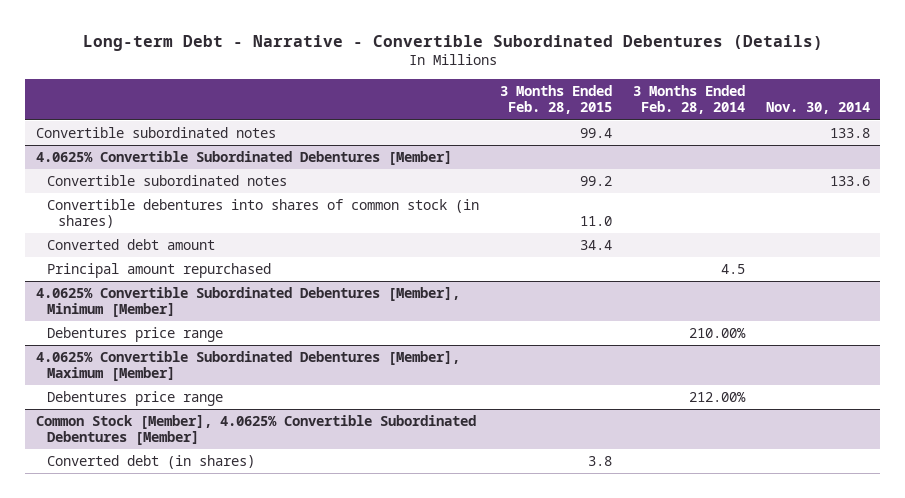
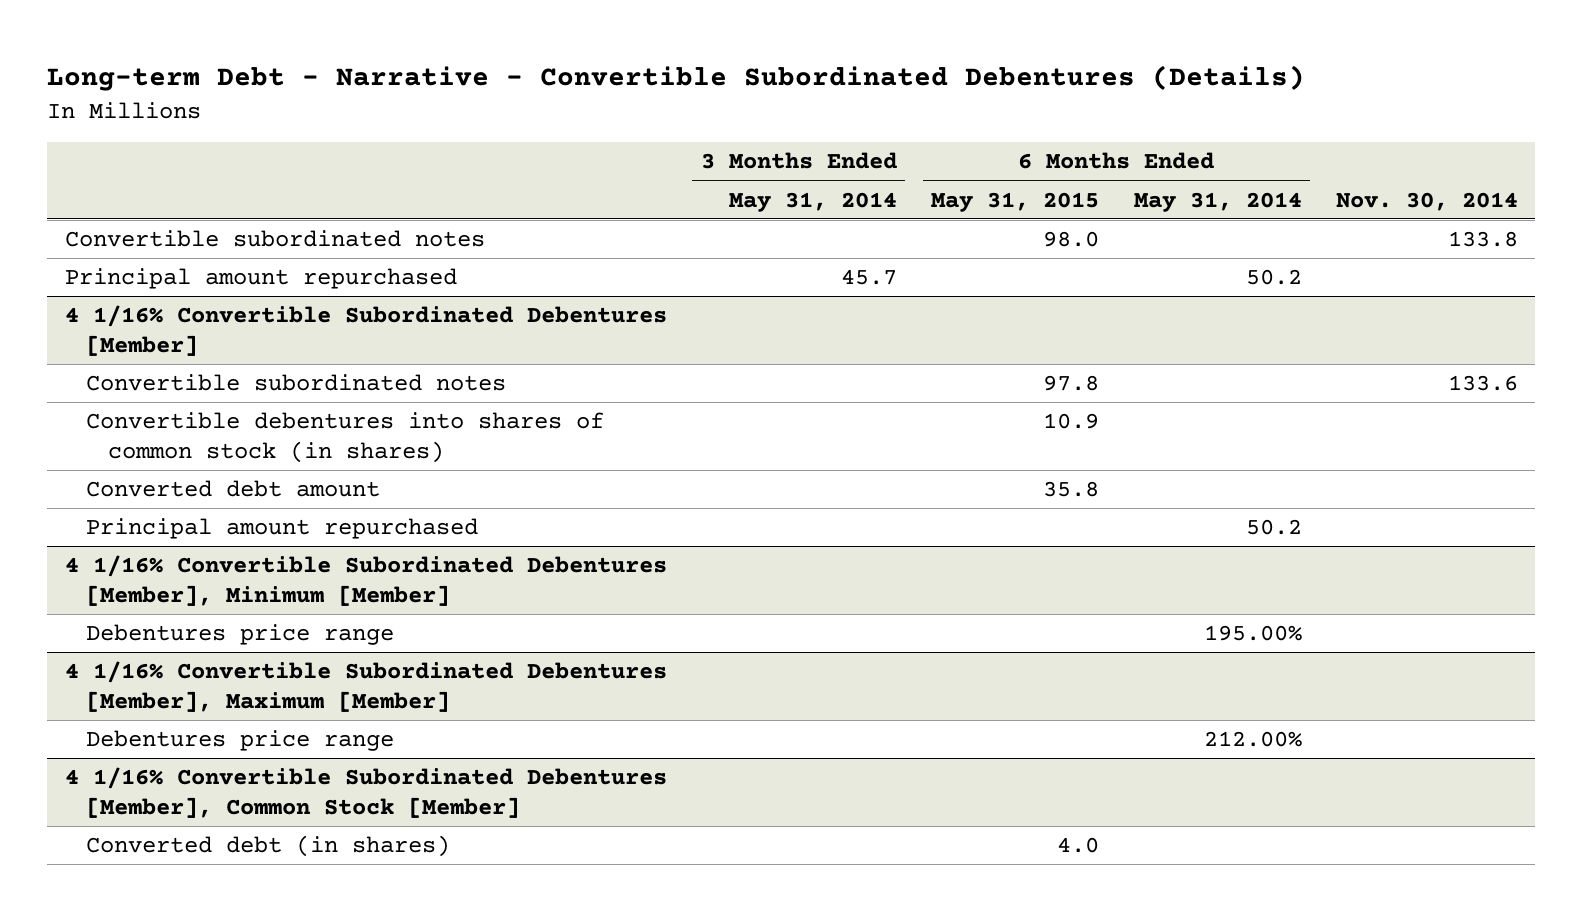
- | 3 Months Ended Feb. 28, 2015 | 3 Months Ended Feb. 28, 2014 | Nov. 30, 2014
+ | 3 Months Ended May 31, 2014 | 6 Months Ended May 31, 2015 | 6 Months Ended May 31, 2014 | Nov. 30, 2014
- 4.0625% Convertible Subordinated Debentures [Member]
+ Principal amount repurchased | 45.7 | | 50.2 |
+ 4 1/16% Convertible Subordinated Debentures [Member]
- 4.0625% Convertible Subordinated Debentures [Member], Minimum [Member]
+ 4 1/16% Convertible Subordinated Debentures [Member], Minimum [Member]
- 4.0625% Convertible Subordinated Debentures [Member], Maximum [Member]
+ 4 1/16% Convertible Subordinated Debentures [Member], Maximum [Member]
- Common Stock [Member], 4.0625% Convertible Subordinated Debentures [Member]
+ 4 1/16% Convertible Subordinated Debentures [Member], Common Stock [Member]

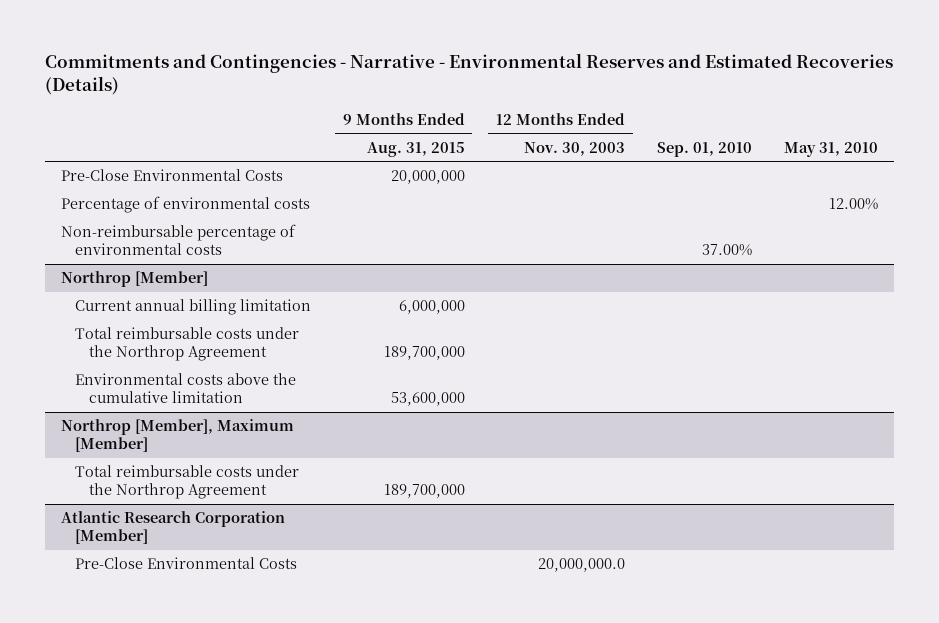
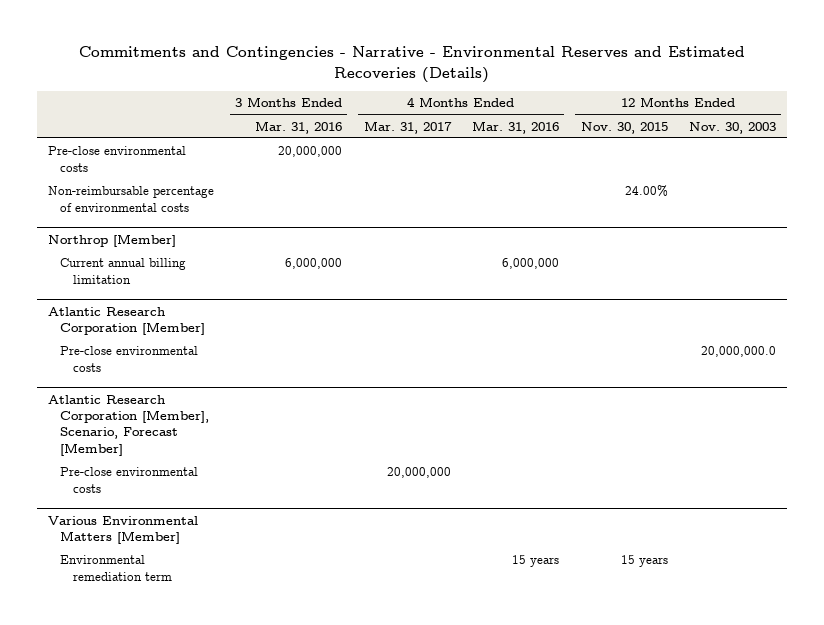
- | 9 Months Ended Aug. 31, 2015 | 12 Months Ended Nov. 30, 2003 | Sep. 01, 2010 | May 31, 2010
+ | 3 Months Ended Mar. 31, 2016 | 4 Months Ended Mar. 31, 2017 | 4 Months Ended Mar. 31, 2016 | 12 Months Ended Nov. 30, 2015 | 12 Months Ended Nov. 30, 2003
- Pre-Close Environmental Costs | 20,000,000 | | |
- Percentage of environmental costs | | | | 12.00%
+ Pre-close environmental costs | 20,000,000 | | | |
@ Northrop [Member]
- Total reimbursable costs under the Northrop Agreement | 189,700,000 | | |
- Environmental costs above the cumulative limitation | 53,600,000 | | |
- Northrop [Member], Maximum [Member]
- Total reimbursable costs under the Northrop Agreement | 189,700,000 | | |
@ Atlantic Research Corporation [Member]
- Pre-Close Environmental Costs | | 20,000,000.0 | |
+ Pre-close environmental costs | | | | | 20,000,000.0
+ Atlantic Research Corporation [Member], Scenario, Forecast [Member]
+ Pre-close environmental costs | | 20,000,000 | | |
+ Various Environmental Matters [Member]
+ Environmental remediation term | | | 15 years | 15 years |

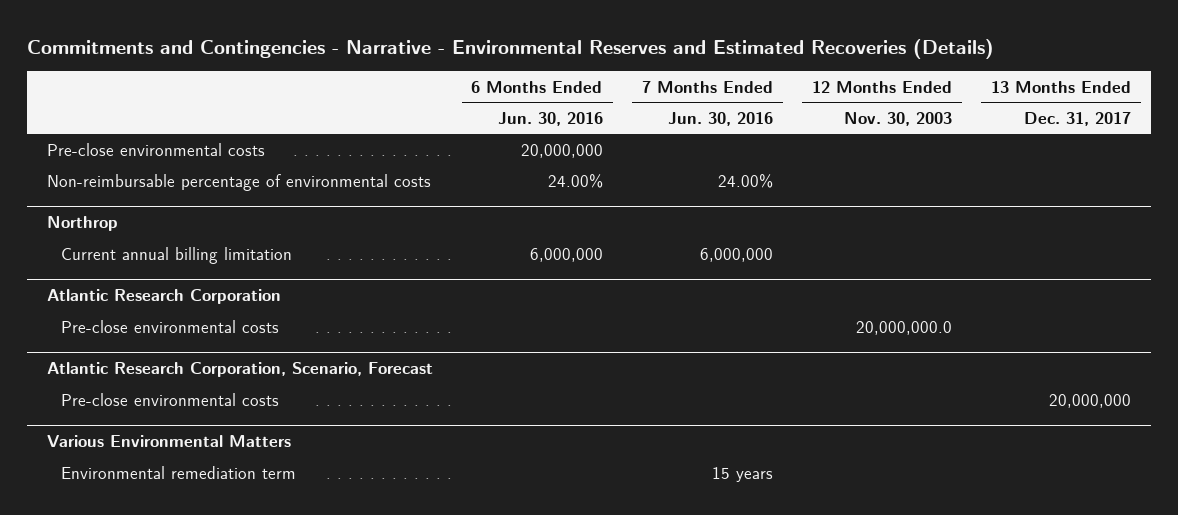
- | 3 Months Ended Mar. 31, 2016 | 4 Months Ended Mar. 31, 2017 | 4 Months Ended Mar. 31, 2016 | 12 Months Ended Nov. 30, 2015 | 12 Months Ended Nov. 30, 2003
+ | 6 Months Ended Jun. 30, 2016 | 7 Months Ended Jun. 30, 2016 | 12 Months Ended Nov. 30, 2003 | 13 Months Ended Dec. 31, 2017
- Northrop [Member]
+ Northrop
- Atlantic Research Corporation [Member]
+ Atlantic Research Corporation
- Atlantic Research Corporation [Member], Scenario, Forecast [Member]
+ Atlantic Research Corporation, Scenario, Forecast
- Various Environmental Matters [Member]
+ Various Environmental Matters

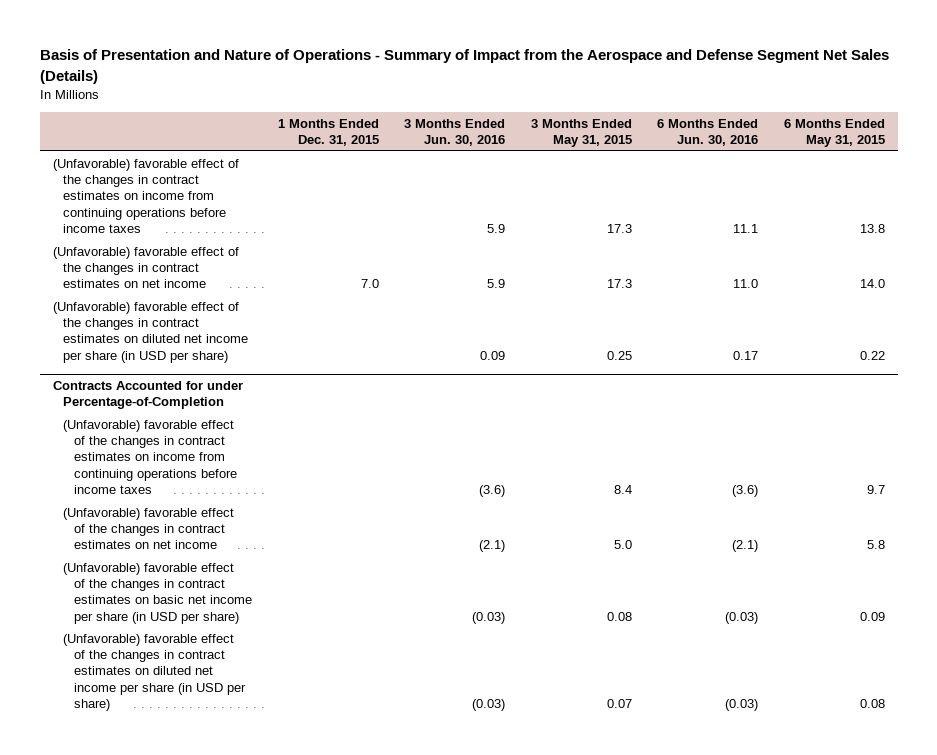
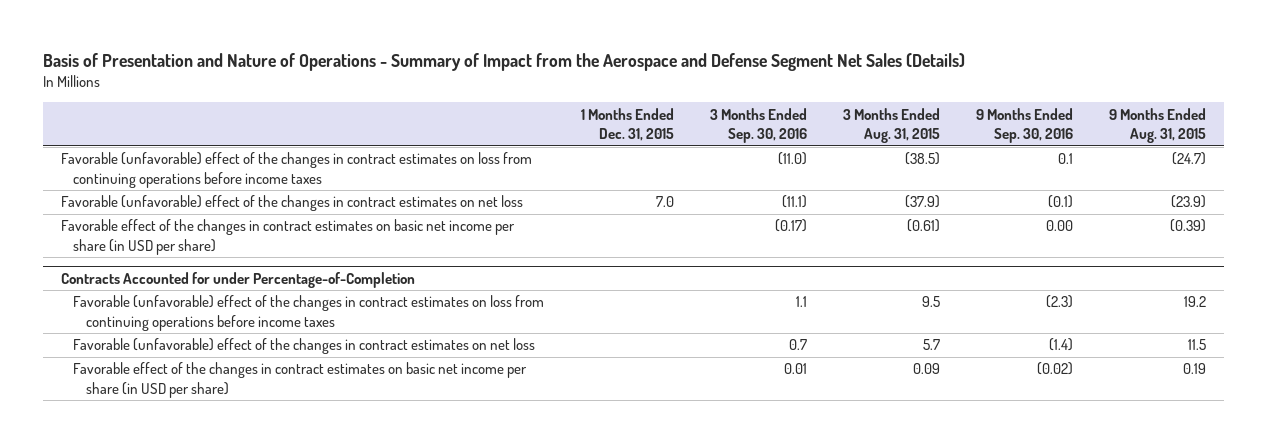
- | 1 Months Ended Dec. 31, 2015 | 3 Months Ended Jun. 30, 2016 | 3 Months Ended May 31, 2015 | 6 Months Ended Jun. 30, 2016 | 6 Months Ended May 31, 2015
+ | 1 Months Ended Dec. 31, 2015 | 3 Months Ended Sep. 30, 2016 | 3 Months Ended Aug. 31, 2015 | 9 Months Ended Sep. 30, 2016 | 9 Months Ended Aug. 31, 2015
- (Unfavorable) favorable effect of the changes in contract estimates on income from continuing operations before income taxes | | 5.9 | 17.3 | 11.1 | 13.8
- (Unfavorable) favorable effect of the changes in contract estimates on net income | 7.0 | 5.9 | 17.3 | 11.0 | 14.0
- (Unfavorable) favorable effect of the changes in contract estimates on diluted net income per share (in USD per share) | | 0.09 | 0.25 | 0.17 | 0.22
+ Favorable (unfavorable) effect of the changes in contract estimates on loss from continuing operations before income taxes | | (11.0) | (38.5) | 0.1 | (24.7)
+ Favorable (unfavorable) effect of the changes in contract estimates on net loss | 7.0 | (11.1) | (37.9) | (0.1) | (23.9)
+ Favorable effect of the changes in contract estimates on basic net income per share (in USD per share) | | (0.17) | (0.61) | 0.00 | (0.39)
@ Contracts Accounted for under Percentage-of-Completion
- (Unfavorable) favorable effect of the changes in contract estimates on income from continuing operations before income taxes | | (3.6) | 8.4 | (3.6) | 9.7
- (Unfavorable) favorable effect of the changes in contract estimates on net income | | (2.1) | 5.0 | (2.1) | 5.8
- (Unfavorable) favorable effect of the changes in contract estimates on basic net income per share (in USD per share) | | (0.03) | 0.08 | (0.03) | 0.09
- (Unfavorable) favorable effect of the changes in contract estimates on diluted net income per share (in USD per share) | | (0.03) | 0.07 | (0.03) | 0.08
+ Favorable (unfavorable) effect of the changes in contract estimates on loss from continuing operations before income taxes | | 1.1 | 9.5 | (2.3) | 19.2
+ Favorable (unfavorable) effect of the changes in contract estimates on net loss | | 0.7 | 5.7 | (1.4) | 11.5
+ Favorable effect of the changes in contract estimates on basic net income per share (in USD per share) | | 0.01 | 0.09 | (0.02) | 0.19

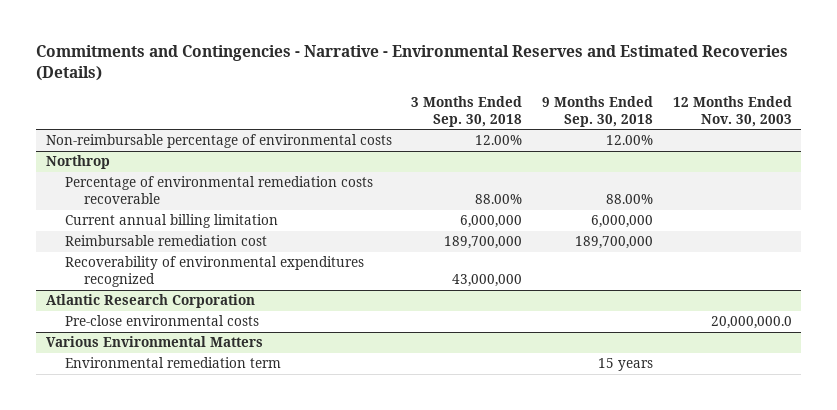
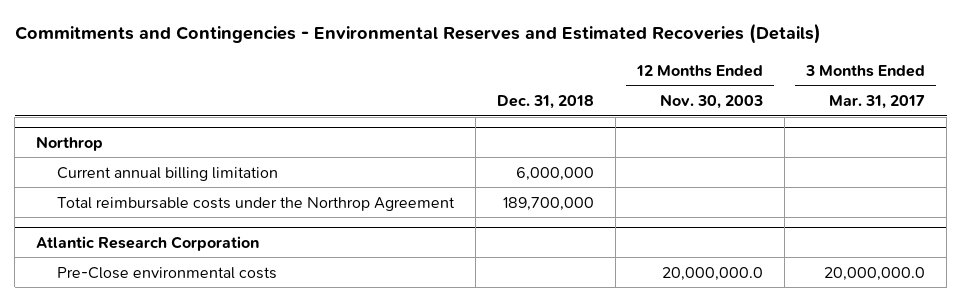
- Commitments and Contingencies - Narrative - Environmental Reserves and Estimated Recoveries (Details)
+ Commitments and Contingencies - Environmental Reserves and Estimated Recoveries (Details)
- | 3 Months Ended Sep. 30, 2018 | 9 Months Ended Sep. 30, 2018 | 12 Months Ended Nov. 30, 2003
+ | Dec. 31, 2018 | 12 Months Ended Nov. 30, 2003 | 3 Months Ended Mar. 31, 2017
- Non-reimbursable percentage of environmental costs | 12.00% | 12.00% |
@ Northrop
- Percentage of environmental remediation costs recoverable | 88.00% | 88.00% |
- Reimbursable remediation cost | 189,700,000 | 189,700,000 |
- Recoverability of environmental expenditures recognized | 43,000,000 | |
+ Total reimbursable costs under the Northrop Agreement | 189,700,000 | |
@ Atlantic Research Corporation
- Pre-close environmental costs | | | 20,000,000.0
- Various Environmental Matters
- Environmental remediation term | | 15 years |
@ Atlantic Research Corporation
+ Pre-Close environmental costs | | 20,000,000.0 | 20,000,000.0

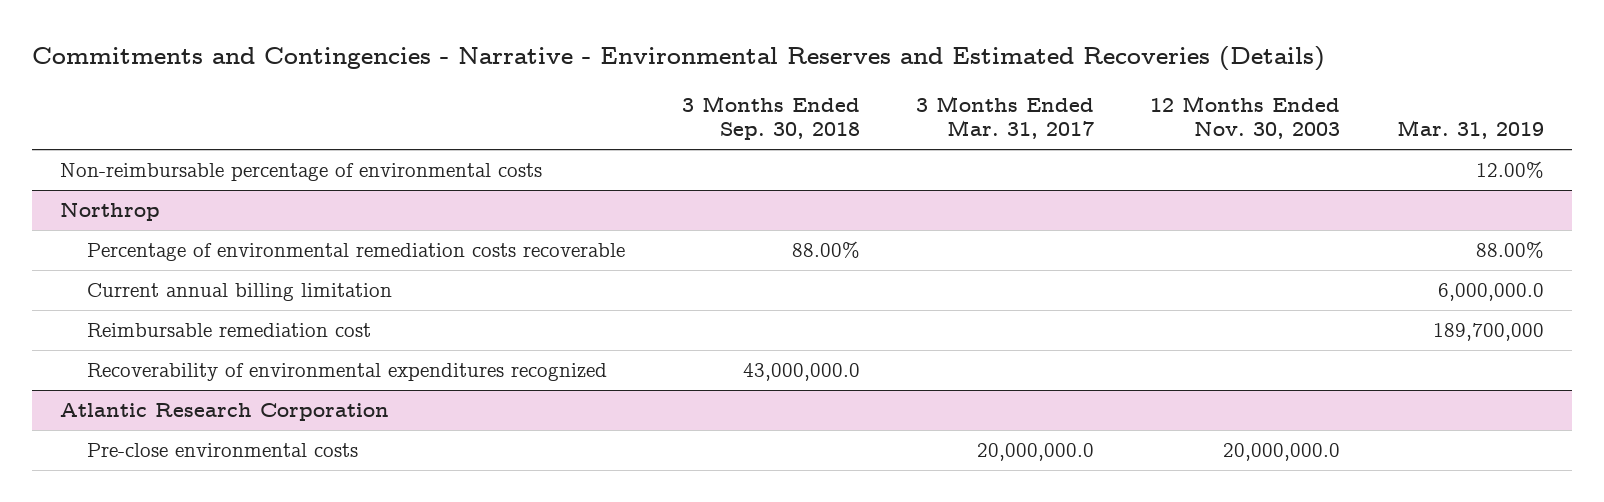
- Commitments and Contingencies - Environmental Reserves and Estimated Recoveries (Details)
+ Commitments and Contingencies - Narrative - Environmental Reserves and Estimated Recoveries (Details)
- | Dec. 31, 2018 | 12 Months Ended Nov. 30, 2003 | 3 Months Ended Mar. 31, 2017
+ | 3 Months Ended Sep. 30, 2018 | 3 Months Ended Mar. 31, 2017 | 12 Months Ended Nov. 30, 2003 | Mar. 31, 2019
+ Non-reimbursable percentage of environmental costs | | | | 12.00%
@ Northrop
+ Percentage of environmental remediation costs recoverable | 88.00% | | | 88.00%
- Total reimbursable costs under the Northrop Agreement | 189,700,000 | |
+ Reimbursable remediation cost | | | | 189,700,000
+ Recoverability of environmental expenditures recognized | 43,000,000.0 | | |
@ Atlantic Research Corporation
- Pre-Close environmental costs | | 20,000,000.0 | 20,000,000.0
+ Pre-close environmental costs | | 20,000,000.0 | 20,000,000.0 |

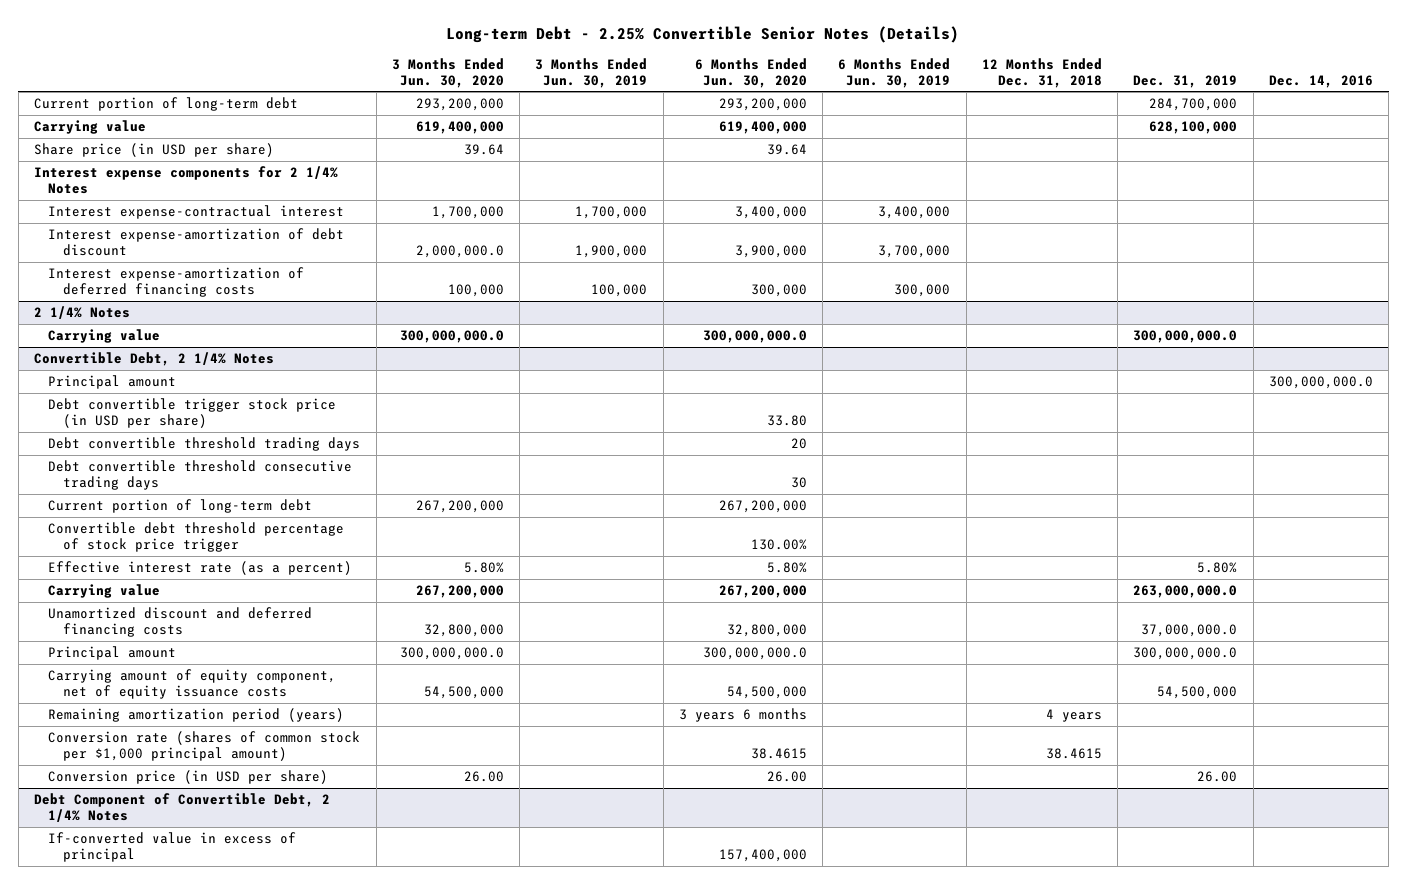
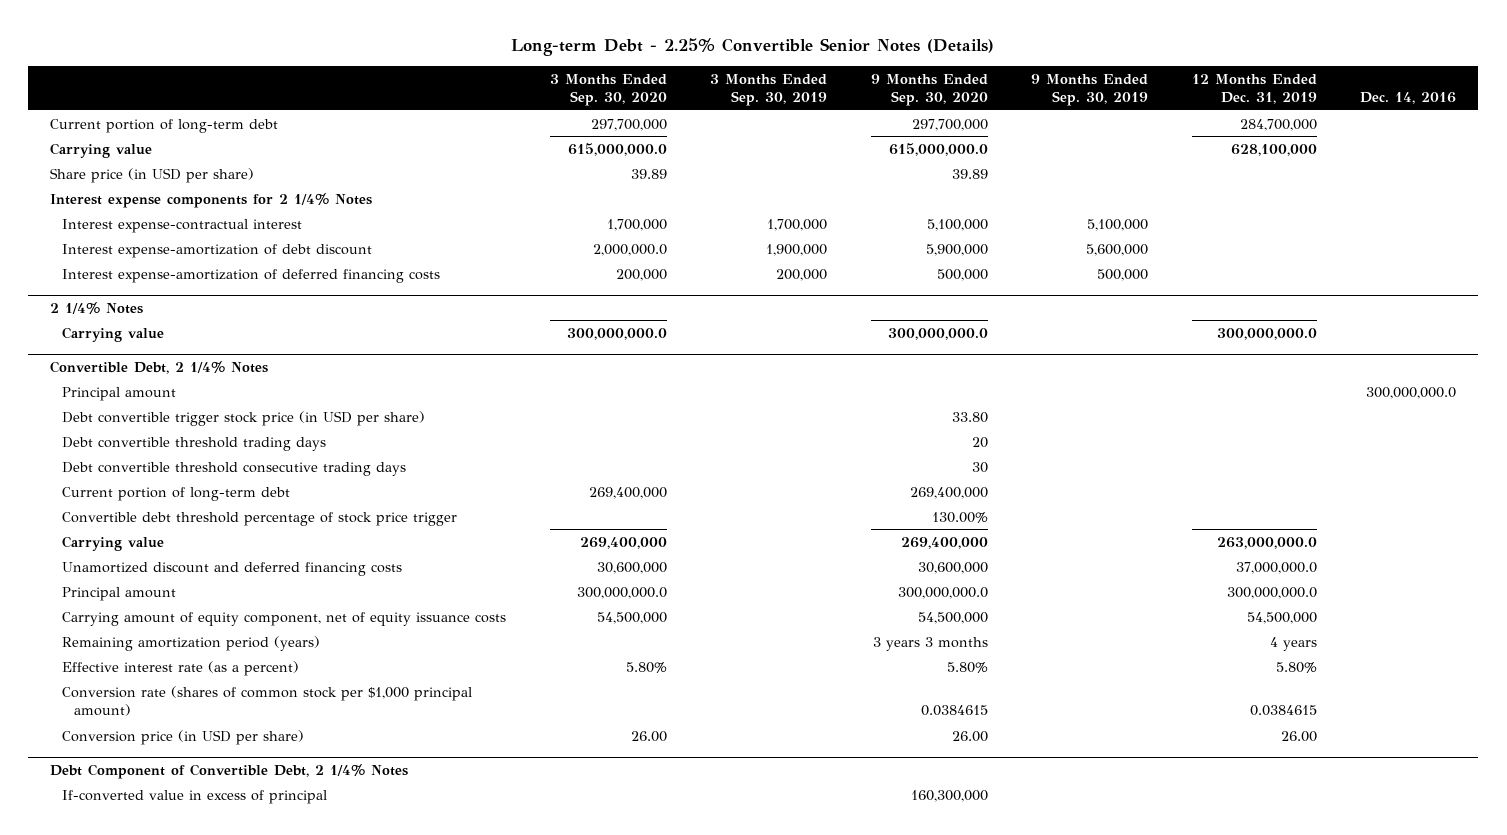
- | 3 Months Ended Jun. 30, 2020 | 3 Months Ended Jun. 30, 2019 | 6 Months Ended Jun. 30, 2020 | 6 Months Ended Jun. 30, 2019 | 12 Months Ended Dec. 31, 2018 | Dec. 31, 2019 | Dec. 14, 2016
+ | 3 Months Ended Sep. 30, 2020 | 3 Months Ended Sep. 30, 2019 | 9 Months Ended Sep. 30, 2020 | 9 Months Ended Sep. 30, 2019 | 12 Months Ended Dec. 31, 2019 | Dec. 14, 2016
@ Convertible Debt, 2 1/4% Notes
moved down: Effective interest rate (as a percent) | 5.80% | | 5.80% | | 5.80% |

